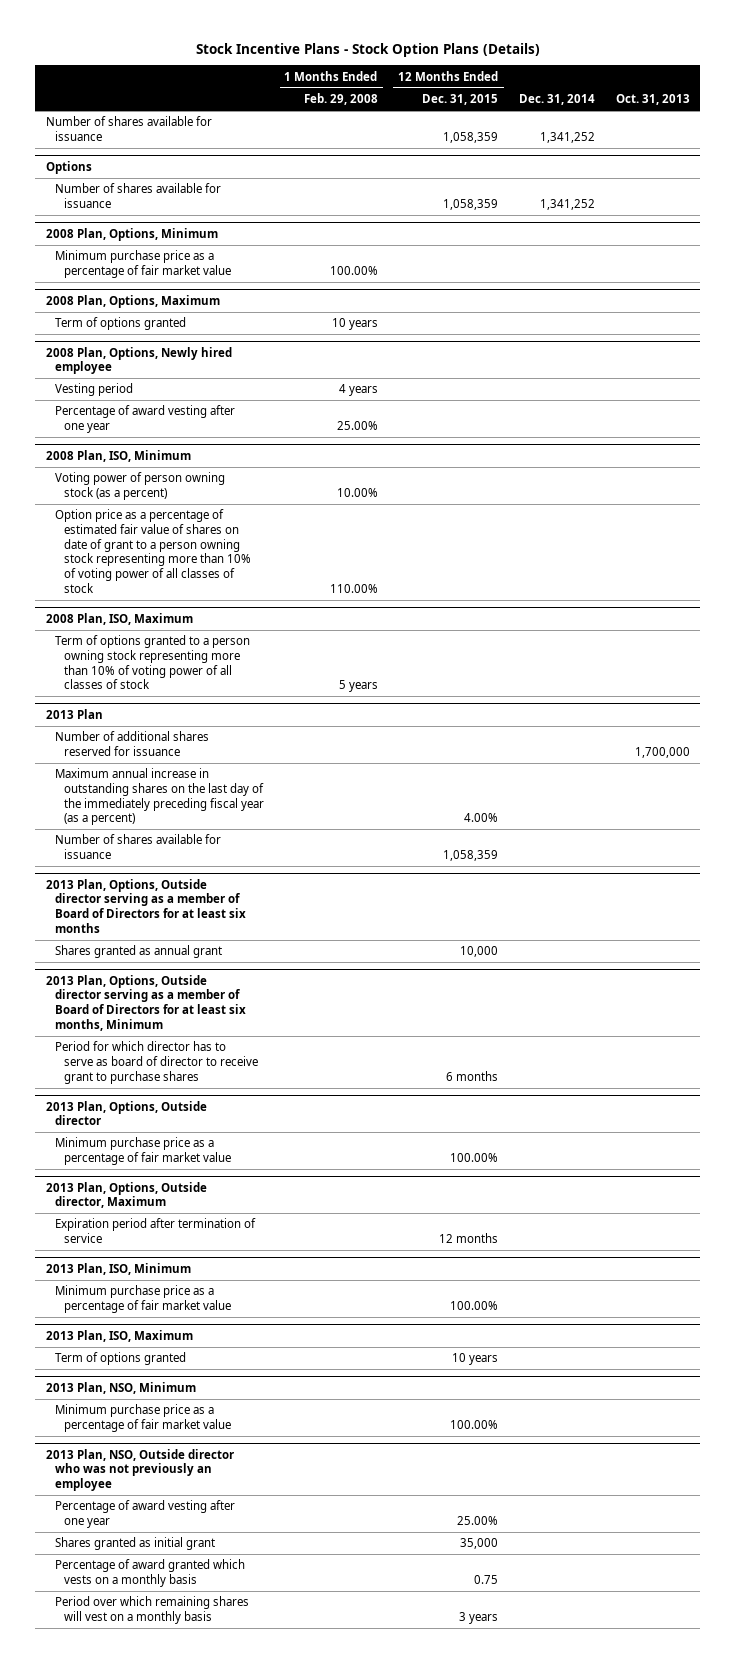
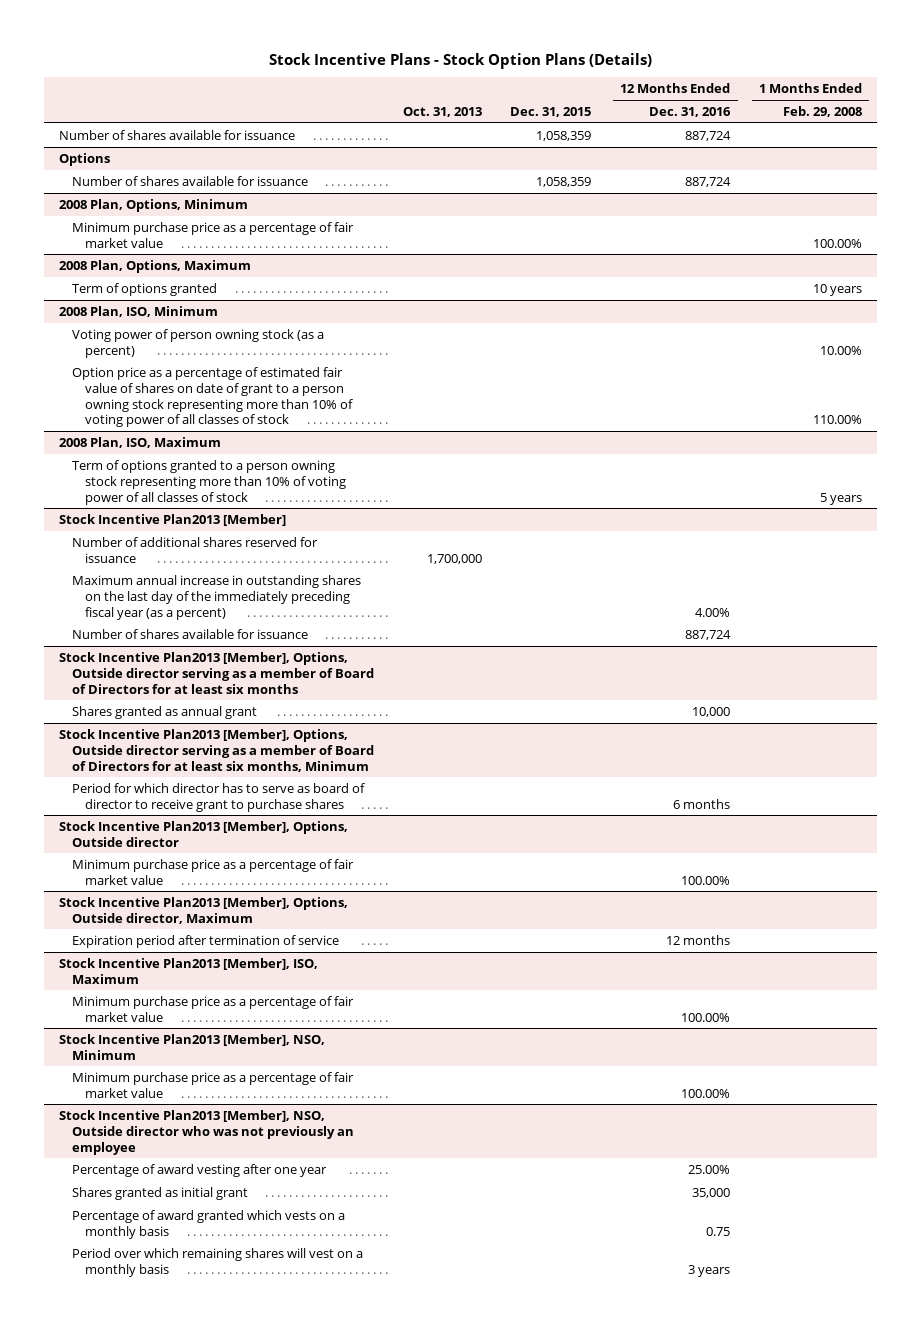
- | 1 Months Ended Feb. 29, 2008 | 12 Months Ended Dec. 31, 2015 | Dec. 31, 2014 | Oct. 31, 2013
+ | Oct. 31, 2013 | Dec. 31, 2015 | 12 Months Ended Dec. 31, 2016 | 1 Months Ended Feb. 29, 2008
- 2008 Plan, Options, Newly hired employee
- Vesting period | 4 years | | |
- Percentage of award vesting after one year | 25.00% | | |
- 2013 Plan
+ Stock Incentive Plan2013 [Member]
- 2013 Plan, Options, Outside director serving as a member of Board of Directors for at least six months
+ Stock Incentive Plan2013 [Member], Options, Outside director serving as a member of Board of Directors for at least six months
- 2013 Plan, Options, Outside director serving as a member of Board of Directors for at least six months, Minimum
+ Stock Incentive Plan2013 [Member], Options, Outside director serving as a member of Board of Directors for at least six months, Minimum
- 2013 Plan, Options, Outside director
- Minimum purchase price as a percentage of fair market value | | 100.00% | |
- 2013 Plan, Options, Outside director, Maximum
- Expiration period after termination of service | | 12 months | |
- 2013 Plan, ISO, Minimum
- Minimum purchase price as a percentage of fair market value | | 100.00% | |
- 2013 Plan, ISO, Maximum
- Term of options granted | | 10 years | |
- 2013 Plan, NSO, Minimum
- Minimum purchase price as a percentage of fair market value | | 100.00% | |
- 2013 Plan, NSO, Outside director who was not previously an employee
+ Stock Incentive Plan2013 [Member], Options, Outside director
+ Minimum purchase price as a percentage of fair market value | | | 100.00% |
+ Stock Incentive Plan2013 [Member], Options, Outside director, Maximum
+ Expiration period after termination of service | | | 12 months |
+ Stock Incentive Plan2013 [Member], ISO, Maximum
+ Minimum purchase price as a percentage of fair market value | | | 100.00% |
+ Stock Incentive Plan2013 [Member], NSO, Minimum
+ Minimum purchase price as a percentage of fair market value | | | 100.00% |
+ Stock Incentive Plan2013 [Member], NSO, Outside director who was not previously an employee

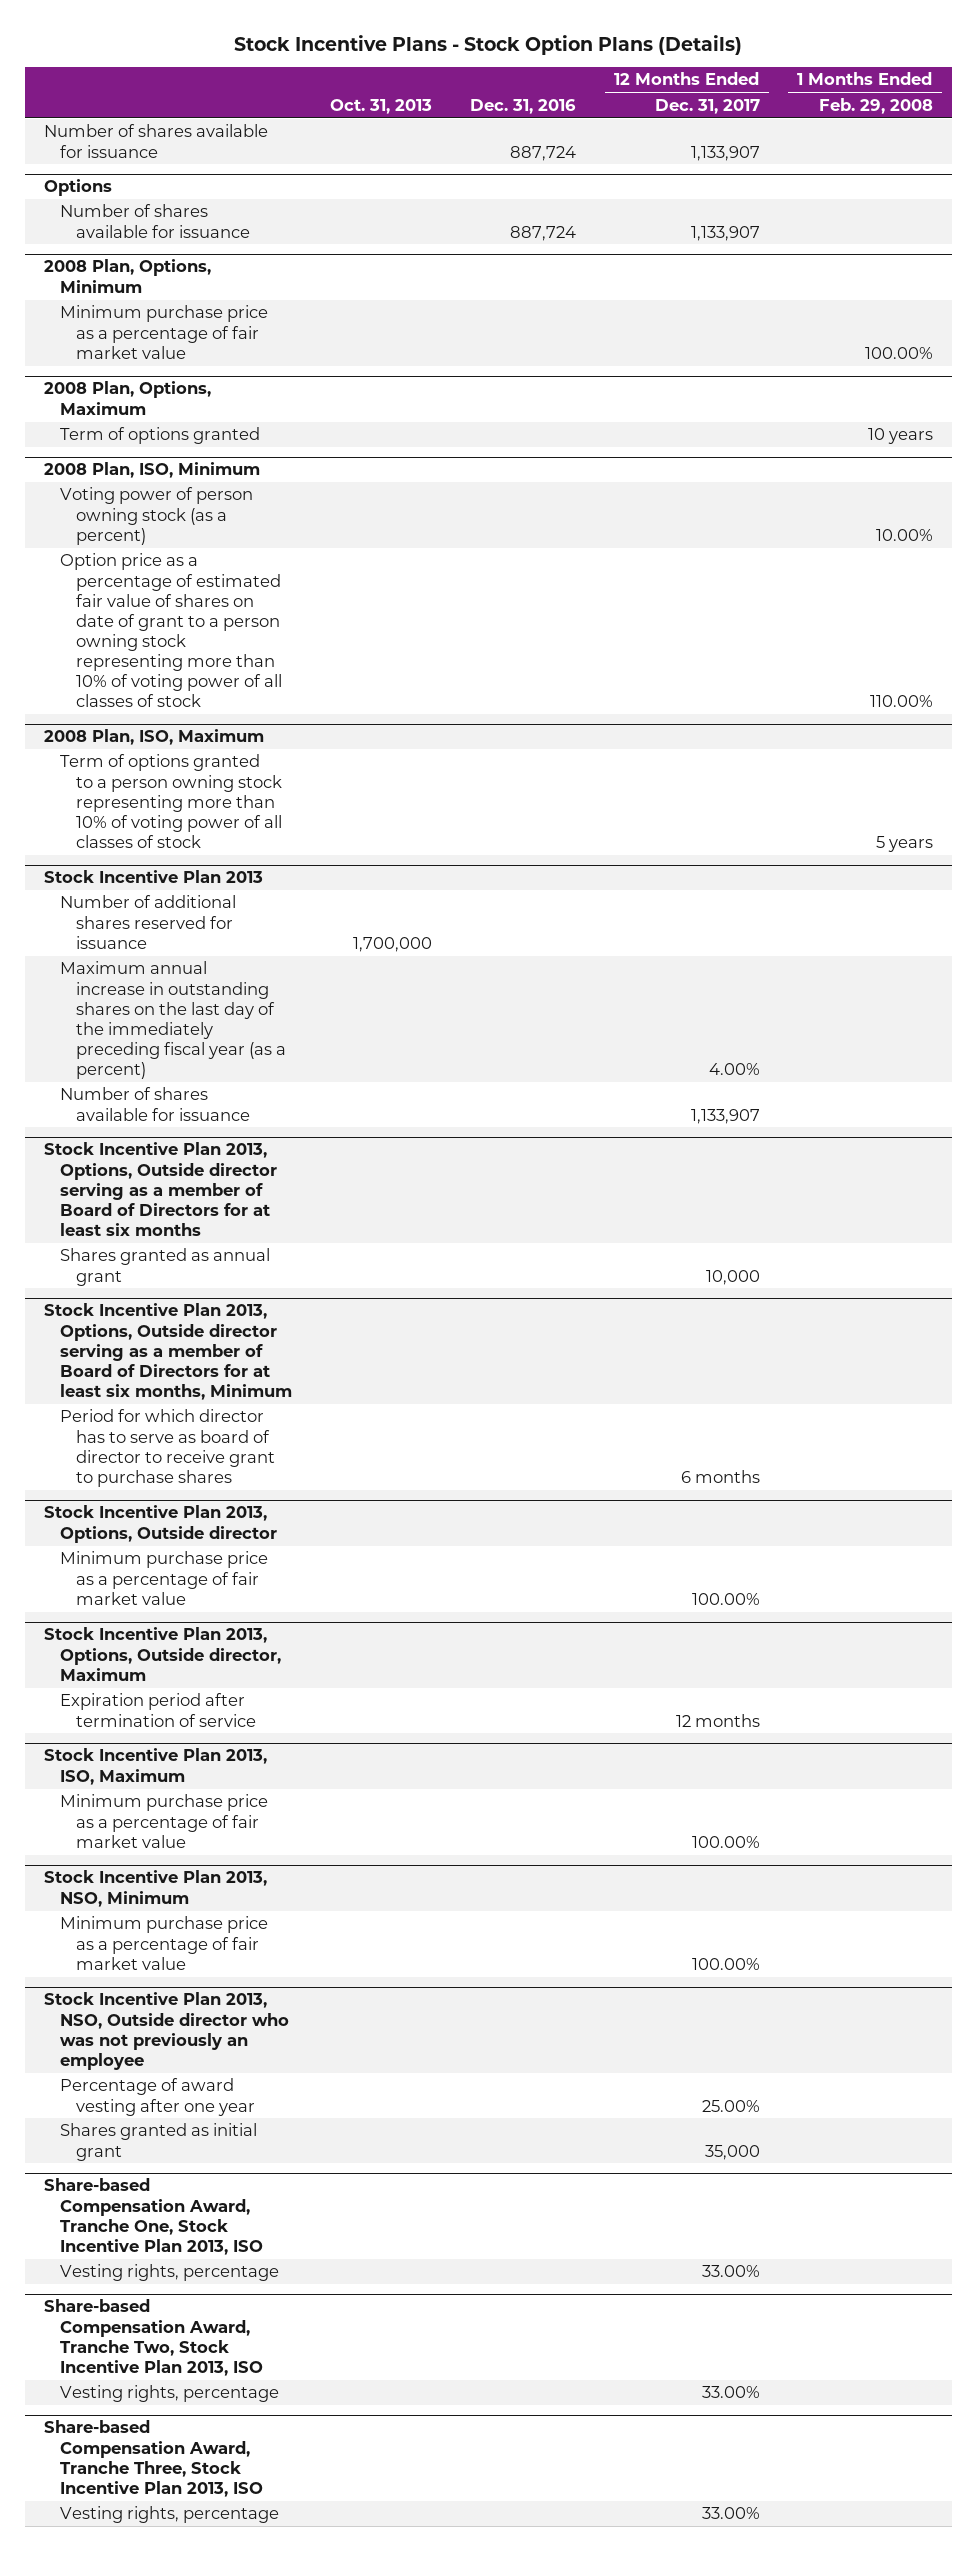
- | Oct. 31, 2013 | Dec. 31, 2015 | 12 Months Ended Dec. 31, 2016 | 1 Months Ended Feb. 29, 2008
+ | Oct. 31, 2013 | Dec. 31, 2016 | 12 Months Ended Dec. 31, 2017 | 1 Months Ended Feb. 29, 2008
- Stock Incentive Plan2013 [Member]
+ Stock Incentive Plan 2013
- Stock Incentive Plan2013 [Member], Options, Outside director serving as a member of Board of Directors for at least six months
+ Stock Incentive Plan 2013, Options, Outside director serving as a member of Board of Directors for at least six months
- Stock Incentive Plan2013 [Member], Options, Outside director serving as a member of Board of Directors for at least six months, Minimum
+ Stock Incentive Plan 2013, Options, Outside director serving as a member of Board of Directors for at least six months, Minimum
- Stock Incentive Plan2013 [Member], Options, Outside director
+ Stock Incentive Plan 2013, Options, Outside director
- Stock Incentive Plan2013 [Member], Options, Outside director, Maximum
+ Stock Incentive Plan 2013, Options, Outside director, Maximum
- Stock Incentive Plan2013 [Member], ISO, Maximum
+ Stock Incentive Plan 2013, ISO, Maximum
- Stock Incentive Plan2013 [Member], NSO, Minimum
+ Stock Incentive Plan 2013, NSO, Minimum
- Stock Incentive Plan2013 [Member], NSO, Outside director who was not previously an employee
+ Stock Incentive Plan 2013, NSO, Outside director who was not previously an employee
- Percentage of award granted which vests on a monthly basis | | | 0.75 |
- Period over which remaining shares will vest on a monthly basis | | | 3 years |
+ Share-based Compensation Award, Tranche One, Stock Incentive Plan 2013, ISO
+ Vesting rights, percentage | | | 33.00% |
+ Share-based Compensation Award, Tranche Two, Stock Incentive Plan 2013, ISO
+ Vesting rights, percentage | | | 33.00% |
+ Share-based Compensation Award, Tranche Three, Stock Incentive Plan 2013, ISO
+ Vesting rights, percentage | | | 33.00% |

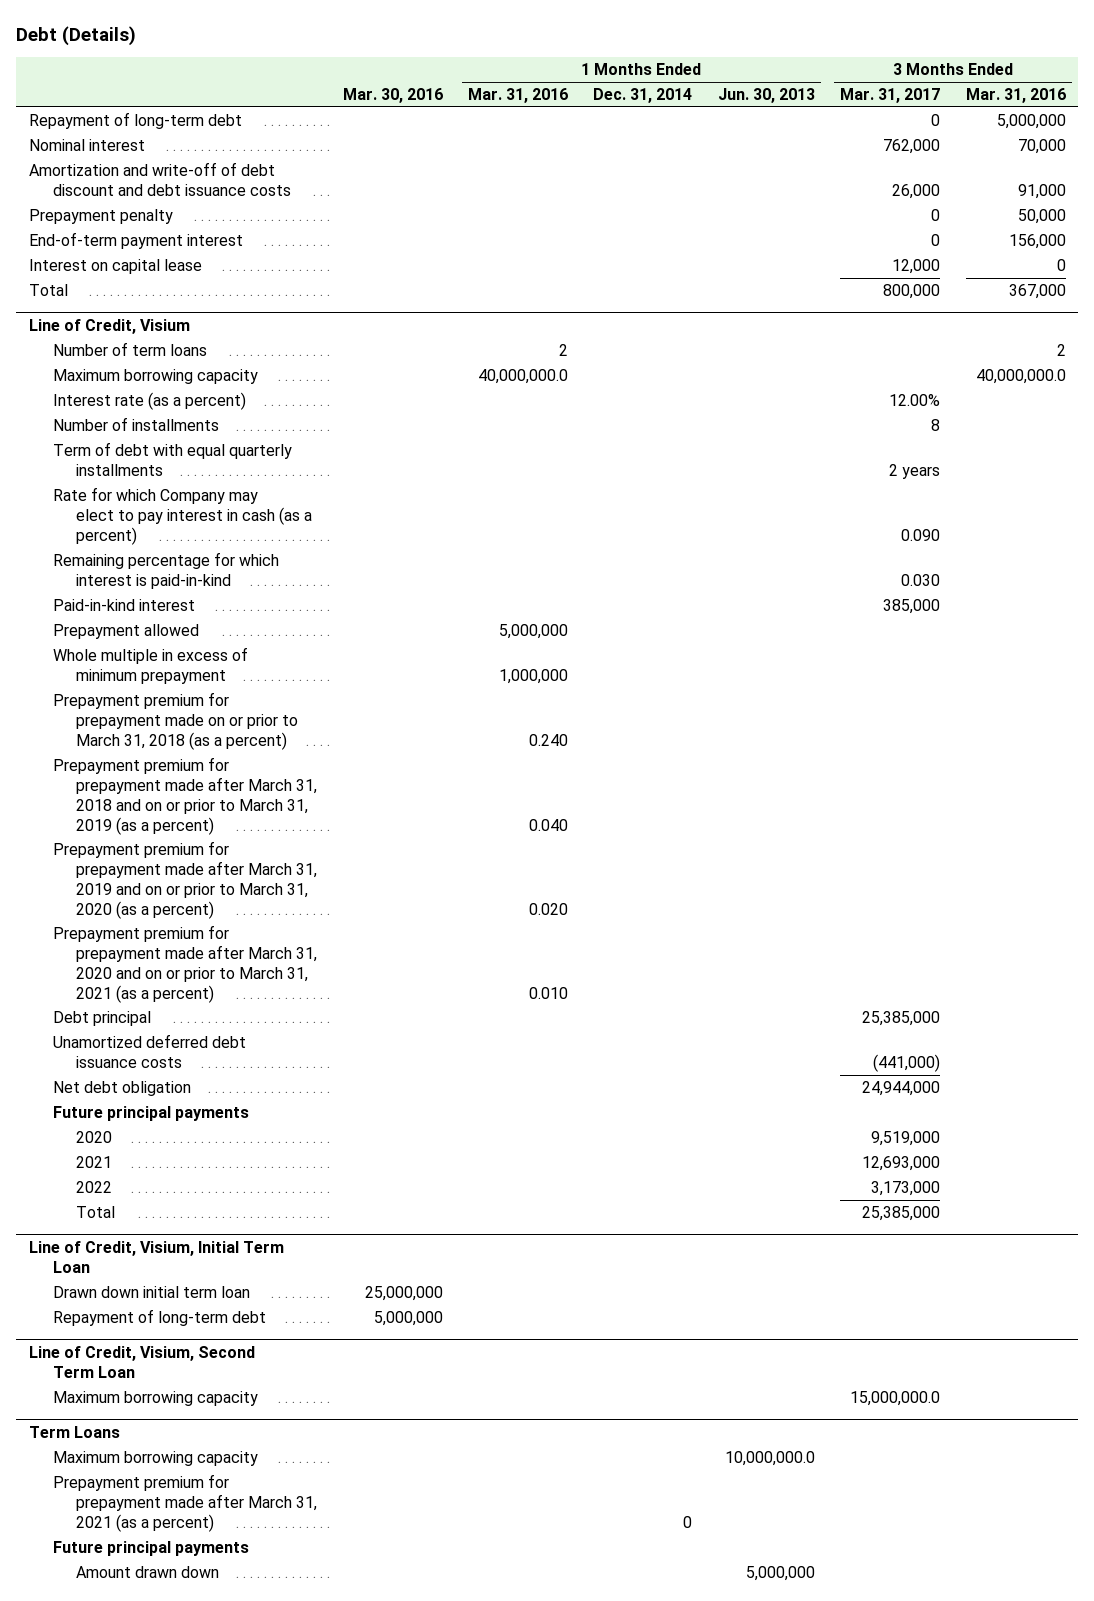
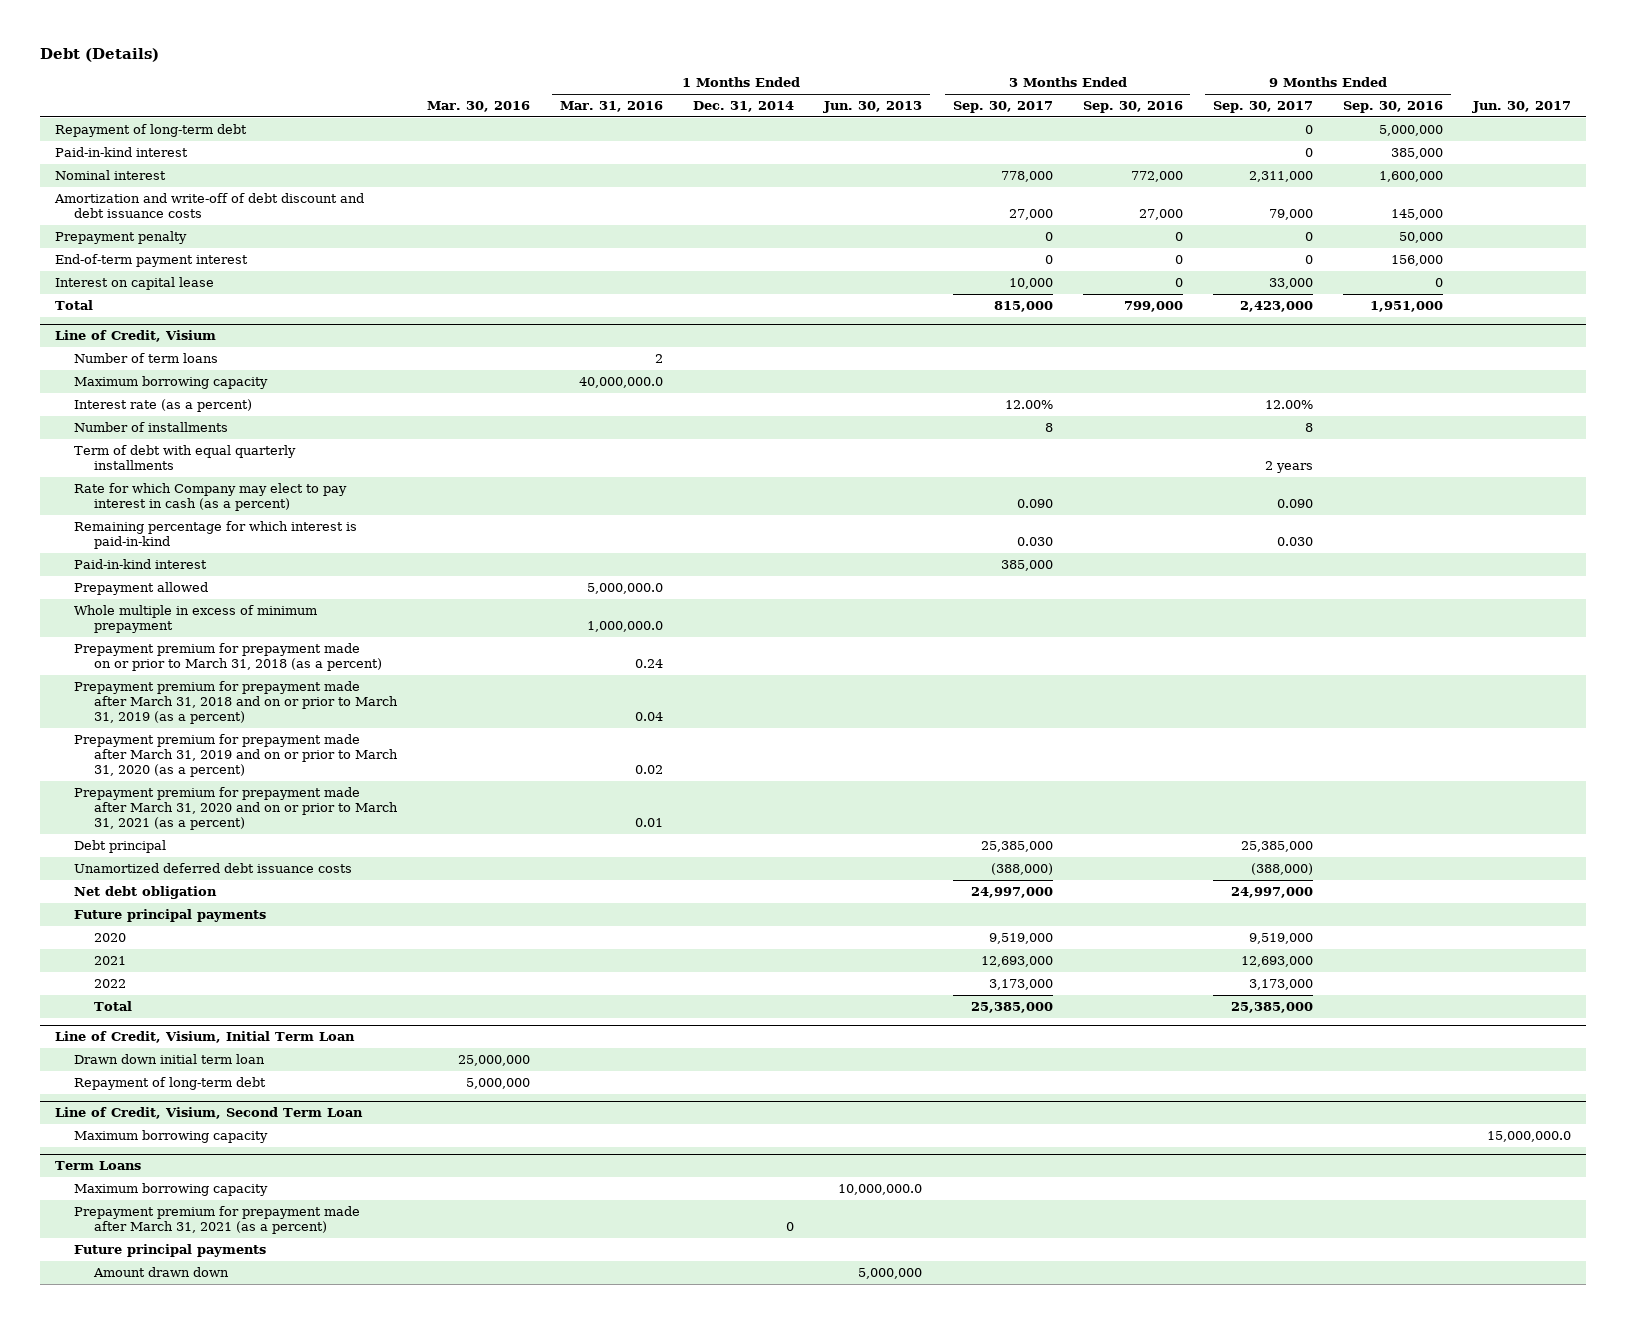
- | Mar. 30, 2016 | 1 Months Ended Mar. 31, 2016 | 1 Months Ended Dec. 31, 2014 | 1 Months Ended Jun. 30, 2013 | 3 Months Ended Mar. 31, 2017 | 3 Months Ended Mar. 31, 2016
+ | Mar. 30, 2016 | 1 Months Ended Mar. 31, 2016 | 1 Months Ended Dec. 31, 2014 | 1 Months Ended Jun. 30, 2013 | 3 Months Ended Sep. 30, 2017 | 3 Months Ended Sep. 30, 2016 | 9 Months Ended Sep. 30, 2017 | 9 Months Ended Sep. 30, 2016 | Jun. 30, 2017
+ Paid-in-kind interest | | | | | | | 0 | 385,000 |
@ Line of Credit, Visium
- Prepayment allowed | | 5,000,000 | | | |
- Whole multiple in excess of minimum prepayment | | 1,000,000 | | | |
- Prepayment premium for prepayment made on or prior to March 31, 2018 (as a percent) | | 0.240 | | | |
- Prepayment premium for prepayment made after March 31, 2018 and on or prior to March 31, 2019 (as a percent) | | 0.040 | | | |
- Prepayment premium for prepayment made after March 31, 2019 and on or prior to March 31, 2020 (as a percent) | | 0.020 | | | |
- Prepayment premium for prepayment made after March 31, 2020 and on or prior to March 31, 2021 (as a percent) | | 0.010 | | | |
+ Prepayment allowed | | 5,000,000.0 | | | | | | |
+ Whole multiple in excess of minimum prepayment | | 1,000,000.0 | | | | | | |
+ Prepayment premium for prepayment made on or prior to March 31, 2018 (as a percent) | | 0.24 | | | | | | |
+ Prepayment premium for prepayment made after March 31, 2018 and on or prior to March 31, 2019 (as a percent) | | 0.04 | | | | | | |
+ Prepayment premium for prepayment made after March 31, 2019 and on or prior to March 31, 2020 (as a percent) | | 0.02 | | | | | | |
+ Prepayment premium for prepayment made after March 31, 2020 and on or prior to March 31, 2021 (as a percent) | | 0.01 | | | | | | |

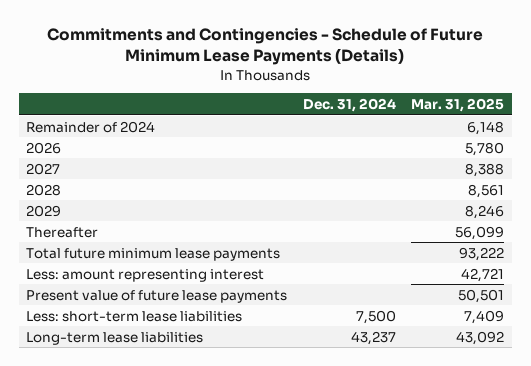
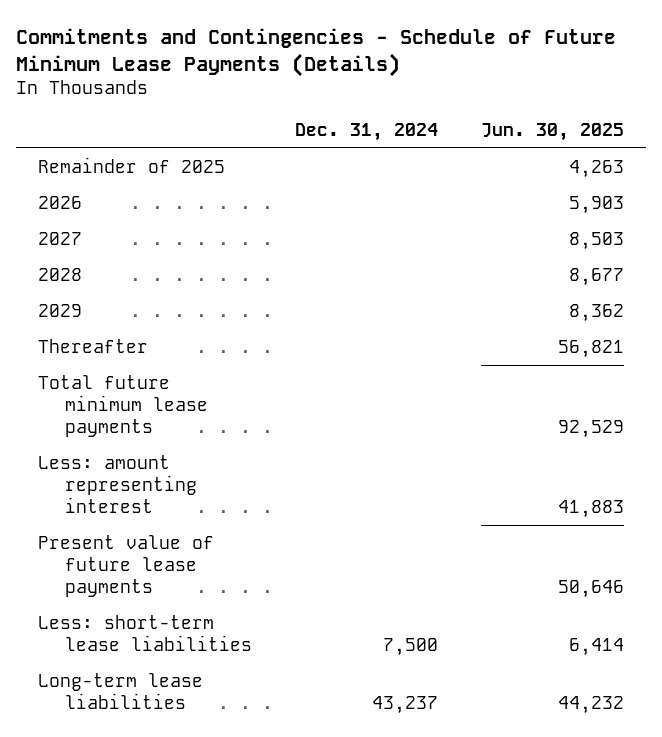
- | Dec. 31, 2024 | Mar. 31, 2025
+ | Dec. 31, 2024 | Jun. 30, 2025
- Remainder of 2024 | | 6,148
+ Remainder of 2025 | | 4,263

